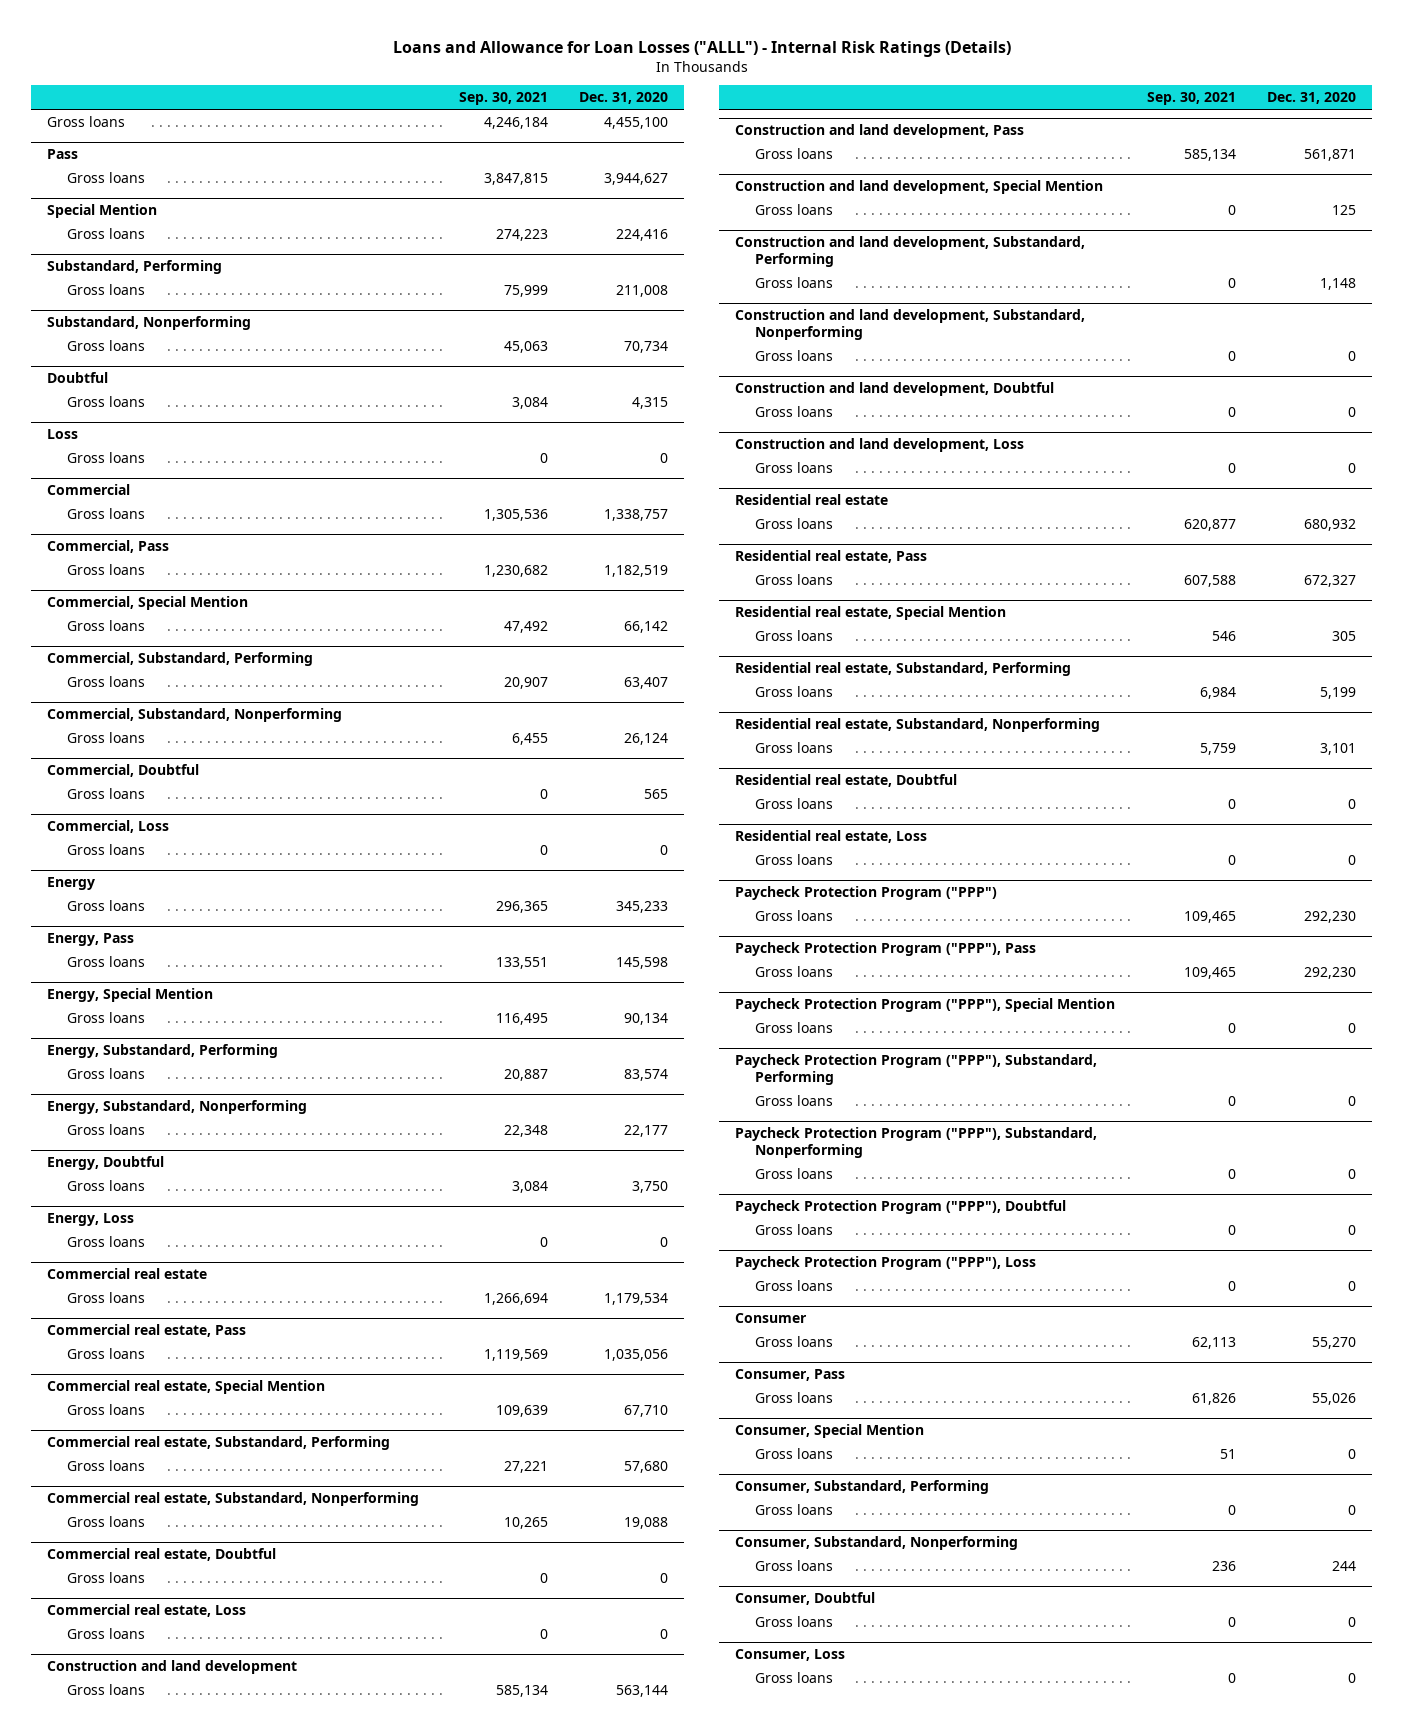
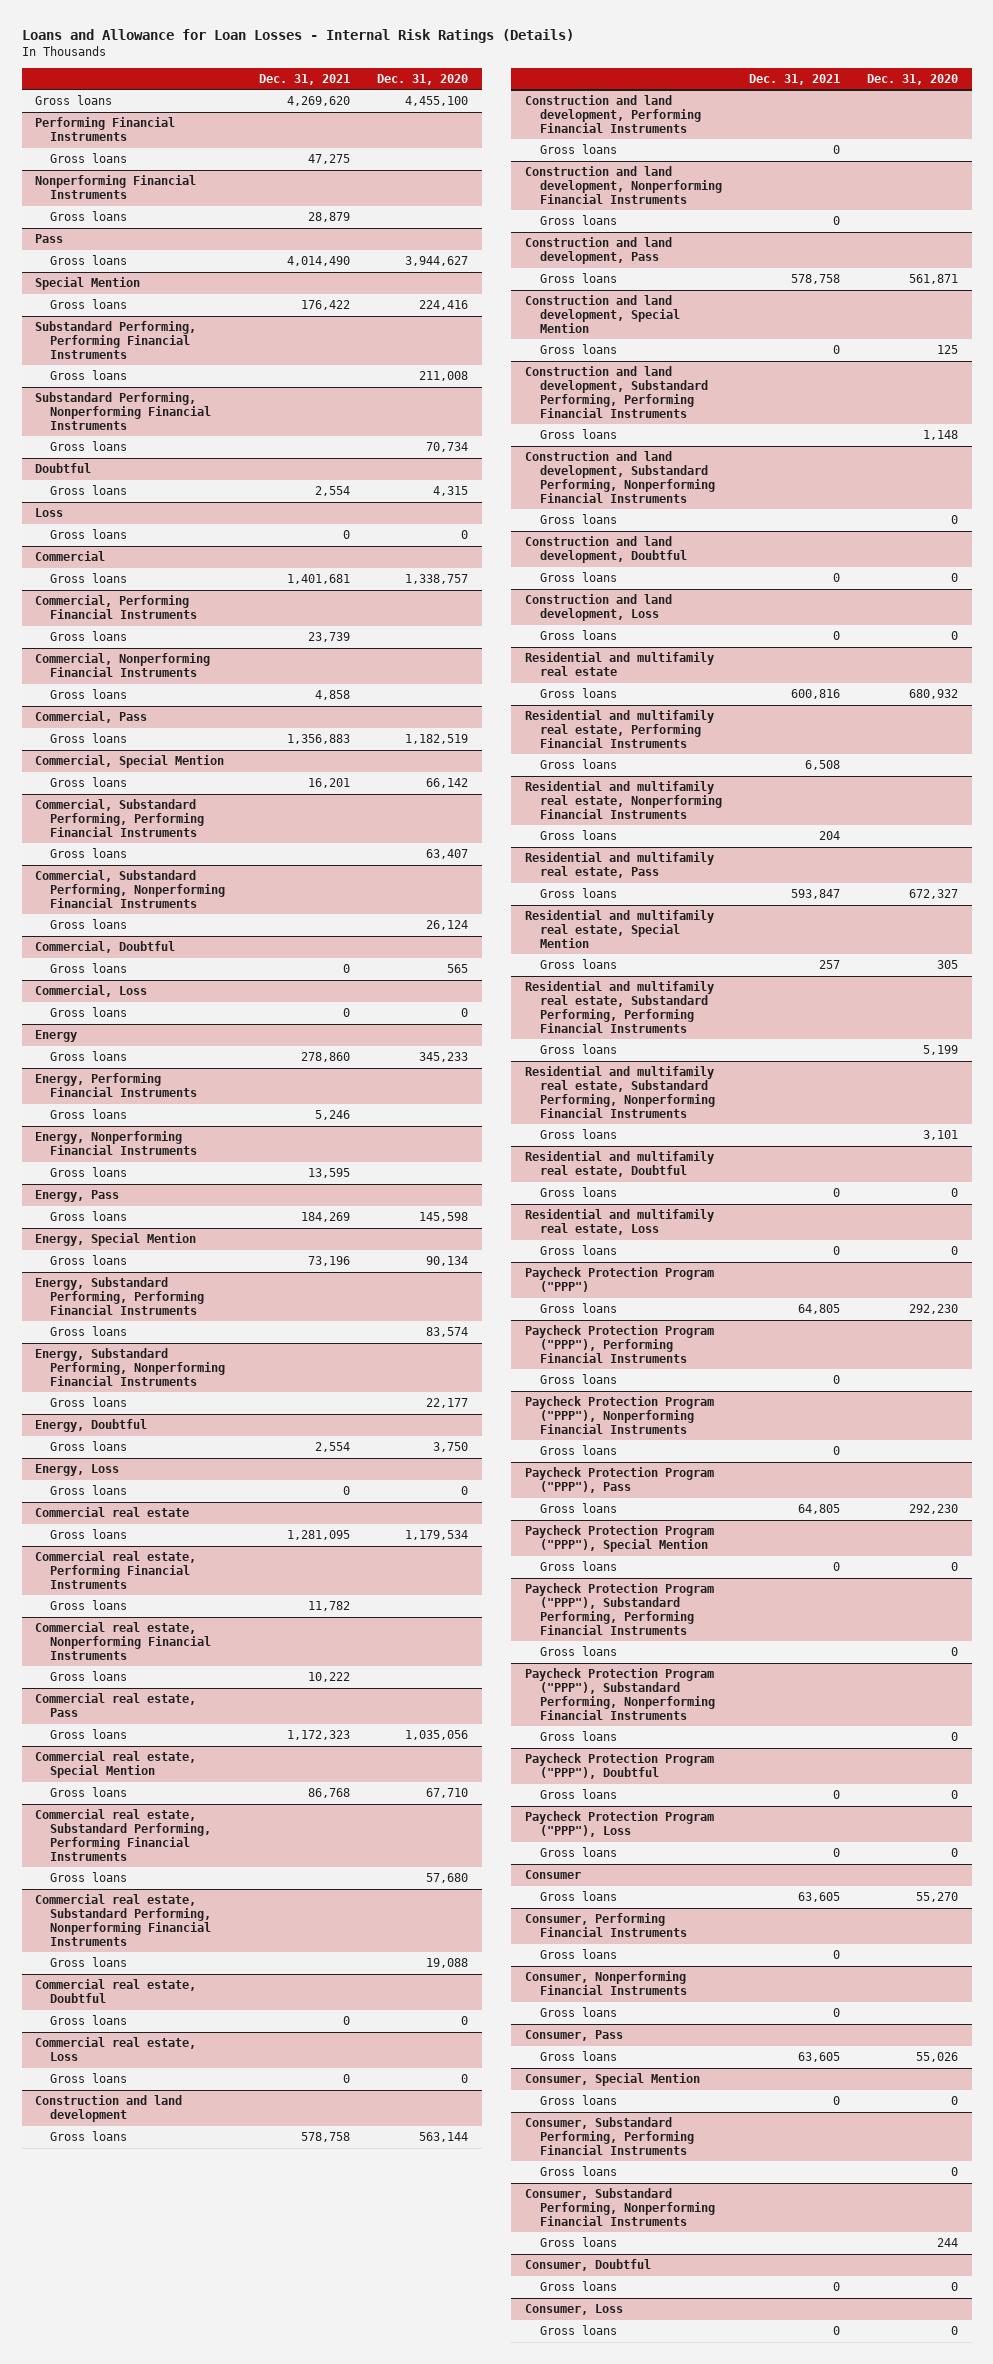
- Loans and Allowance for Loan Losses ("ALLL") - Internal Risk Ratings (Details)
+ Loans and Allowance for Loan Losses - Internal Risk Ratings (Details)
- | Sep. 30, 2021 | Dec. 31, 2020
+ | Dec. 31, 2021 | Dec. 31, 2020
+ Performing Financial Instruments
+ Gross loans | 47,275 |
+ Nonperforming Financial Instruments
+ Gross loans | 28,879 |
- Substandard, Performing
+ Substandard Performing, Performing Financial Instruments
- Substandard, Nonperforming
+ Substandard Performing, Nonperforming Financial Instruments
+ Commercial, Performing Financial Instruments
+ Gross loans | 23,739 |
+ Commercial, Nonperforming Financial Instruments
+ Gross loans | 4,858 |
- Commercial, Substandard, Performing
+ Commercial, Substandard Performing, Performing Financial Instruments
- Commercial, Substandard, Nonperforming
+ Commercial, Substandard Performing, Nonperforming Financial Instruments
+ Energy, Performing Financial Instruments
+ Gross loans | 5,246 |
+ Energy, Nonperforming Financial Instruments
+ Gross loans | 13,595 |
- Energy, Substandard, Performing
+ Energy, Substandard Performing, Performing Financial Instruments
- Energy, Substandard, Nonperforming
+ Energy, Substandard Performing, Nonperforming Financial Instruments
+ Commercial real estate, Performing Financial Instruments
+ Gross loans | 11,782 |
+ Commercial real estate, Nonperforming Financial Instruments
+ Gross loans | 10,222 |
- Commercial real estate, Substandard, Performing
+ Commercial real estate, Substandard Performing, Performing Financial Instruments
- Commercial real estate, Substandard, Nonperforming
+ Commercial real estate, Substandard Performing, Nonperforming Financial Instruments
+ Construction and land development, Performing Financial Instruments
+ Gross loans | 0 |
+ Construction and land development, Nonperforming Financial Instruments
+ Gross loans | 0 |
- Construction and land development, Substandard, Performing
+ Construction and land development, Substandard Performing, Performing Financial Instruments
- Construction and land development, Substandard, Nonperforming
+ Construction and land development, Substandard Performing, Nonperforming Financial Instruments
- Residential real estate
+ Residential and multifamily real estate
- Residential real estate, Pass
+ Residential and multifamily real estate, Performing Financial Instruments
+ Gross loans | 6,508 |
+ Residential and multifamily real estate, Nonperforming Financial Instruments
+ Gross loans | 204 |
+ Residential and multifamily real estate, Pass
- Residential real estate, Special Mention
+ Residential and multifamily real estate, Special Mention
- Residential real estate, Substandard, Performing
+ Residential and multifamily real estate, Substandard Performing, Performing Financial Instruments
- Residential real estate, Substandard, Nonperforming
+ Residential and multifamily real estate, Substandard Performing, Nonperforming Financial Instruments
- Residential real estate, Doubtful
+ Residential and multifamily real estate, Doubtful
- Residential real estate, Loss
+ Residential and multifamily real estate, Loss
+ Paycheck Protection Program ("PPP"), Performing Financial Instruments
+ Gross loans | 0 |
+ Paycheck Protection Program ("PPP"), Nonperforming Financial Instruments
+ Gross loans | 0 |
- Paycheck Protection Program ("PPP"), Substandard, Performing
+ Paycheck Protection Program ("PPP"), Substandard Performing, Performing Financial Instruments
- Paycheck Protection Program ("PPP"), Substandard, Nonperforming
+ Paycheck Protection Program ("PPP"), Substandard Performing, Nonperforming Financial Instruments
+ Consumer, Performing Financial Instruments
+ Gross loans | 0 |
+ Consumer, Nonperforming Financial Instruments
+ Gross loans | 0 |
- Consumer, Substandard, Performing
+ Consumer, Substandard Performing, Performing Financial Instruments
- Consumer, Substandard, Nonperforming
+ Consumer, Substandard Performing, Nonperforming Financial Instruments

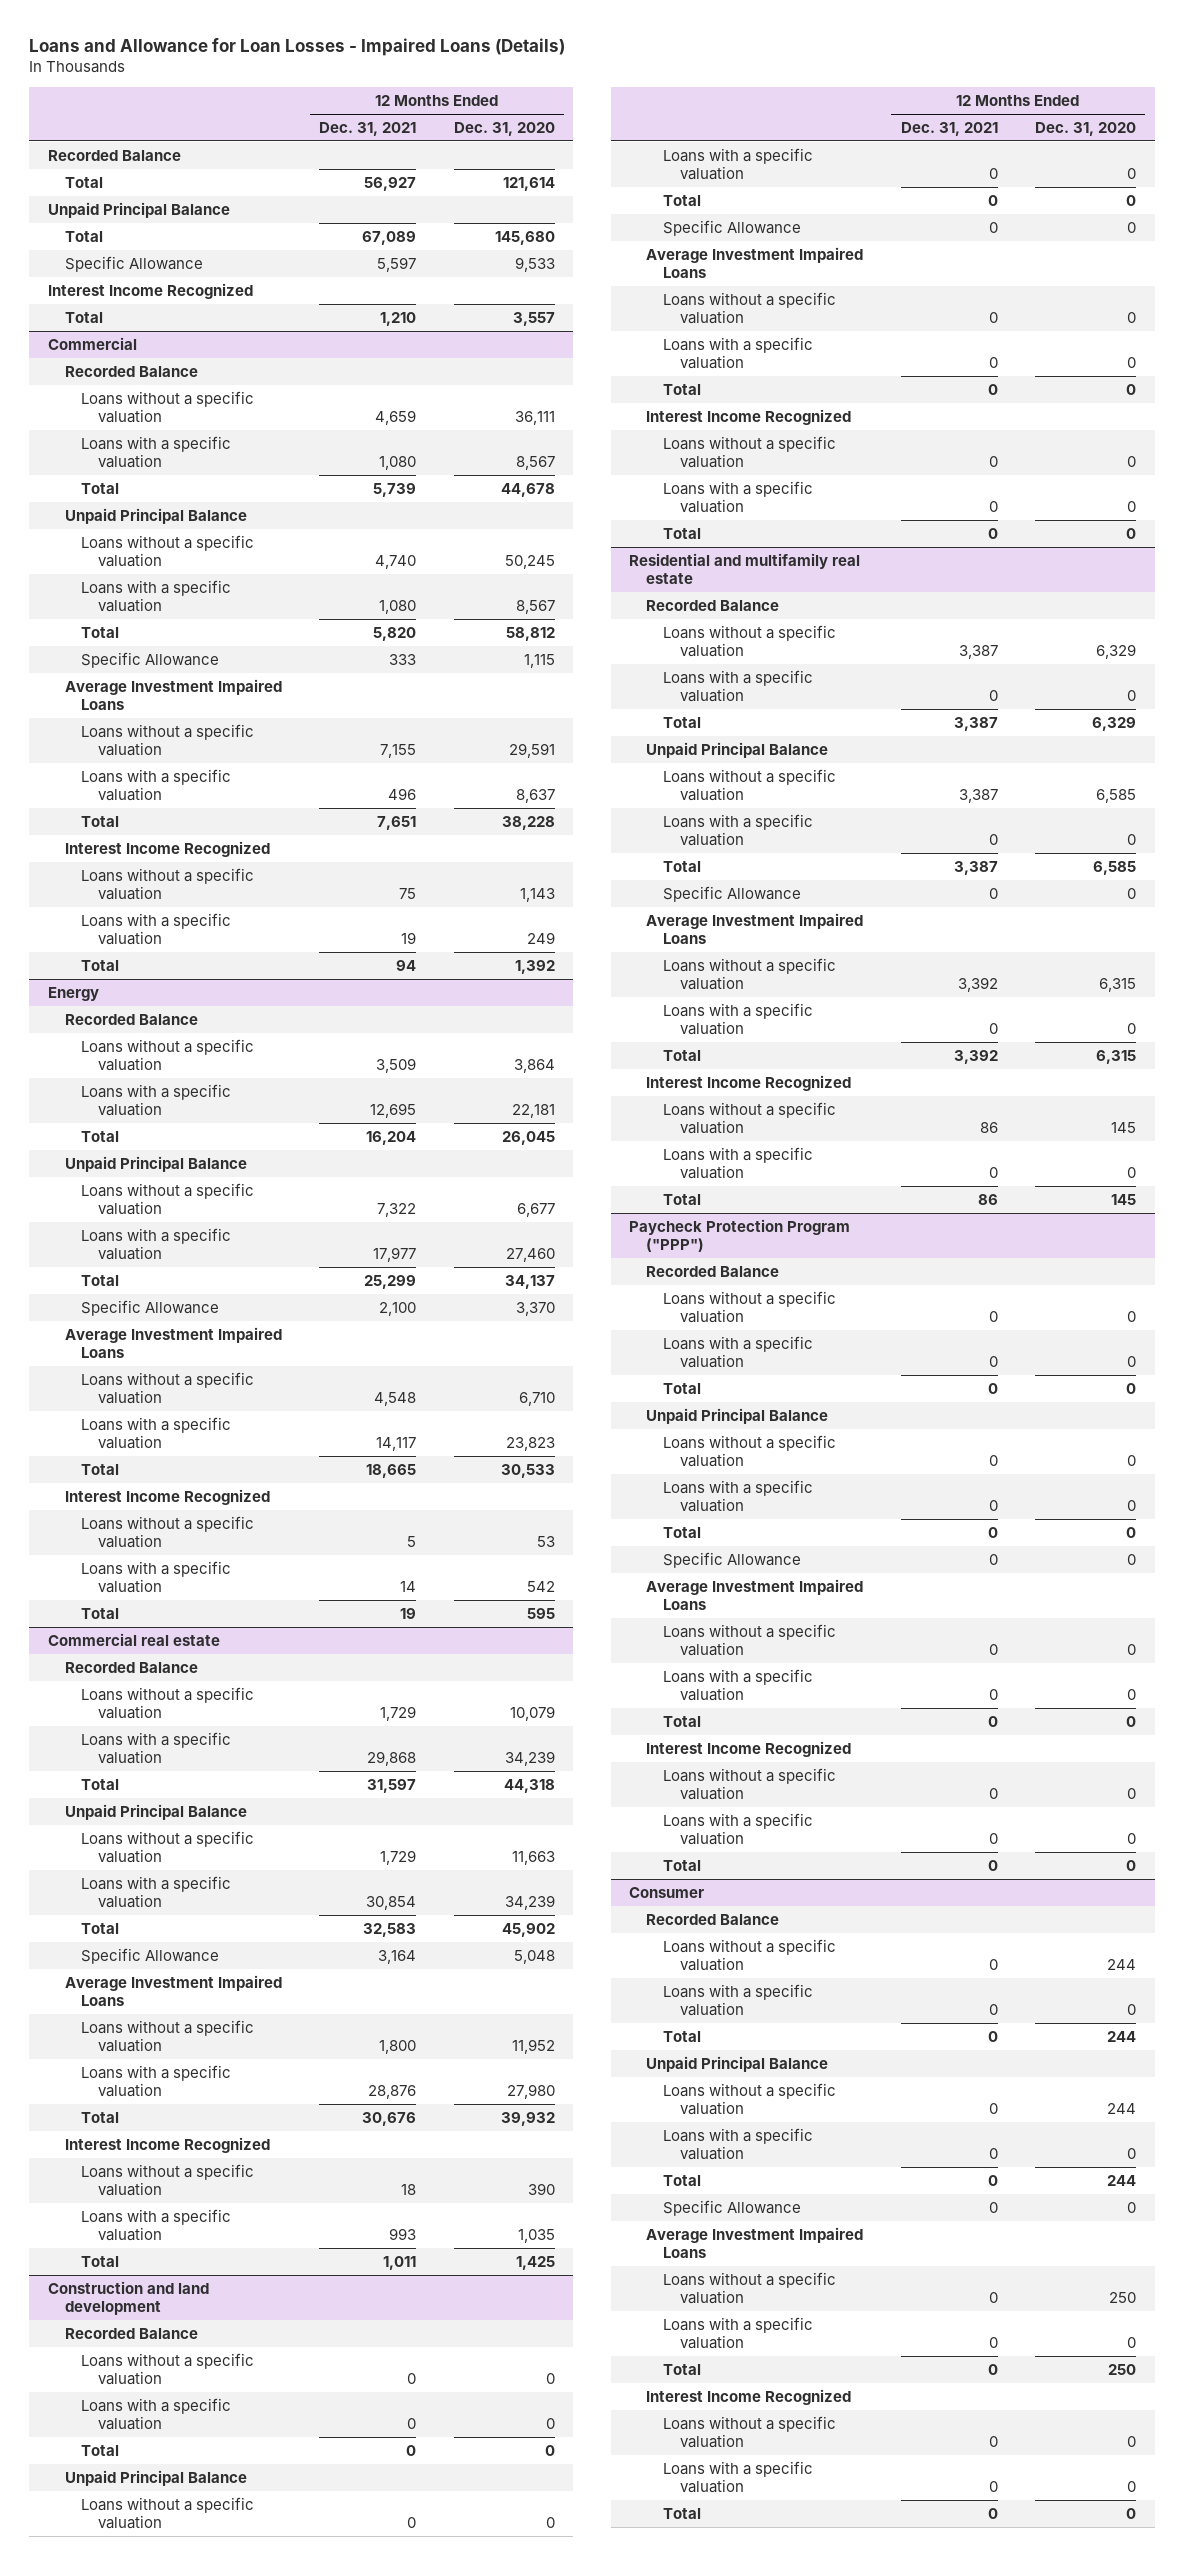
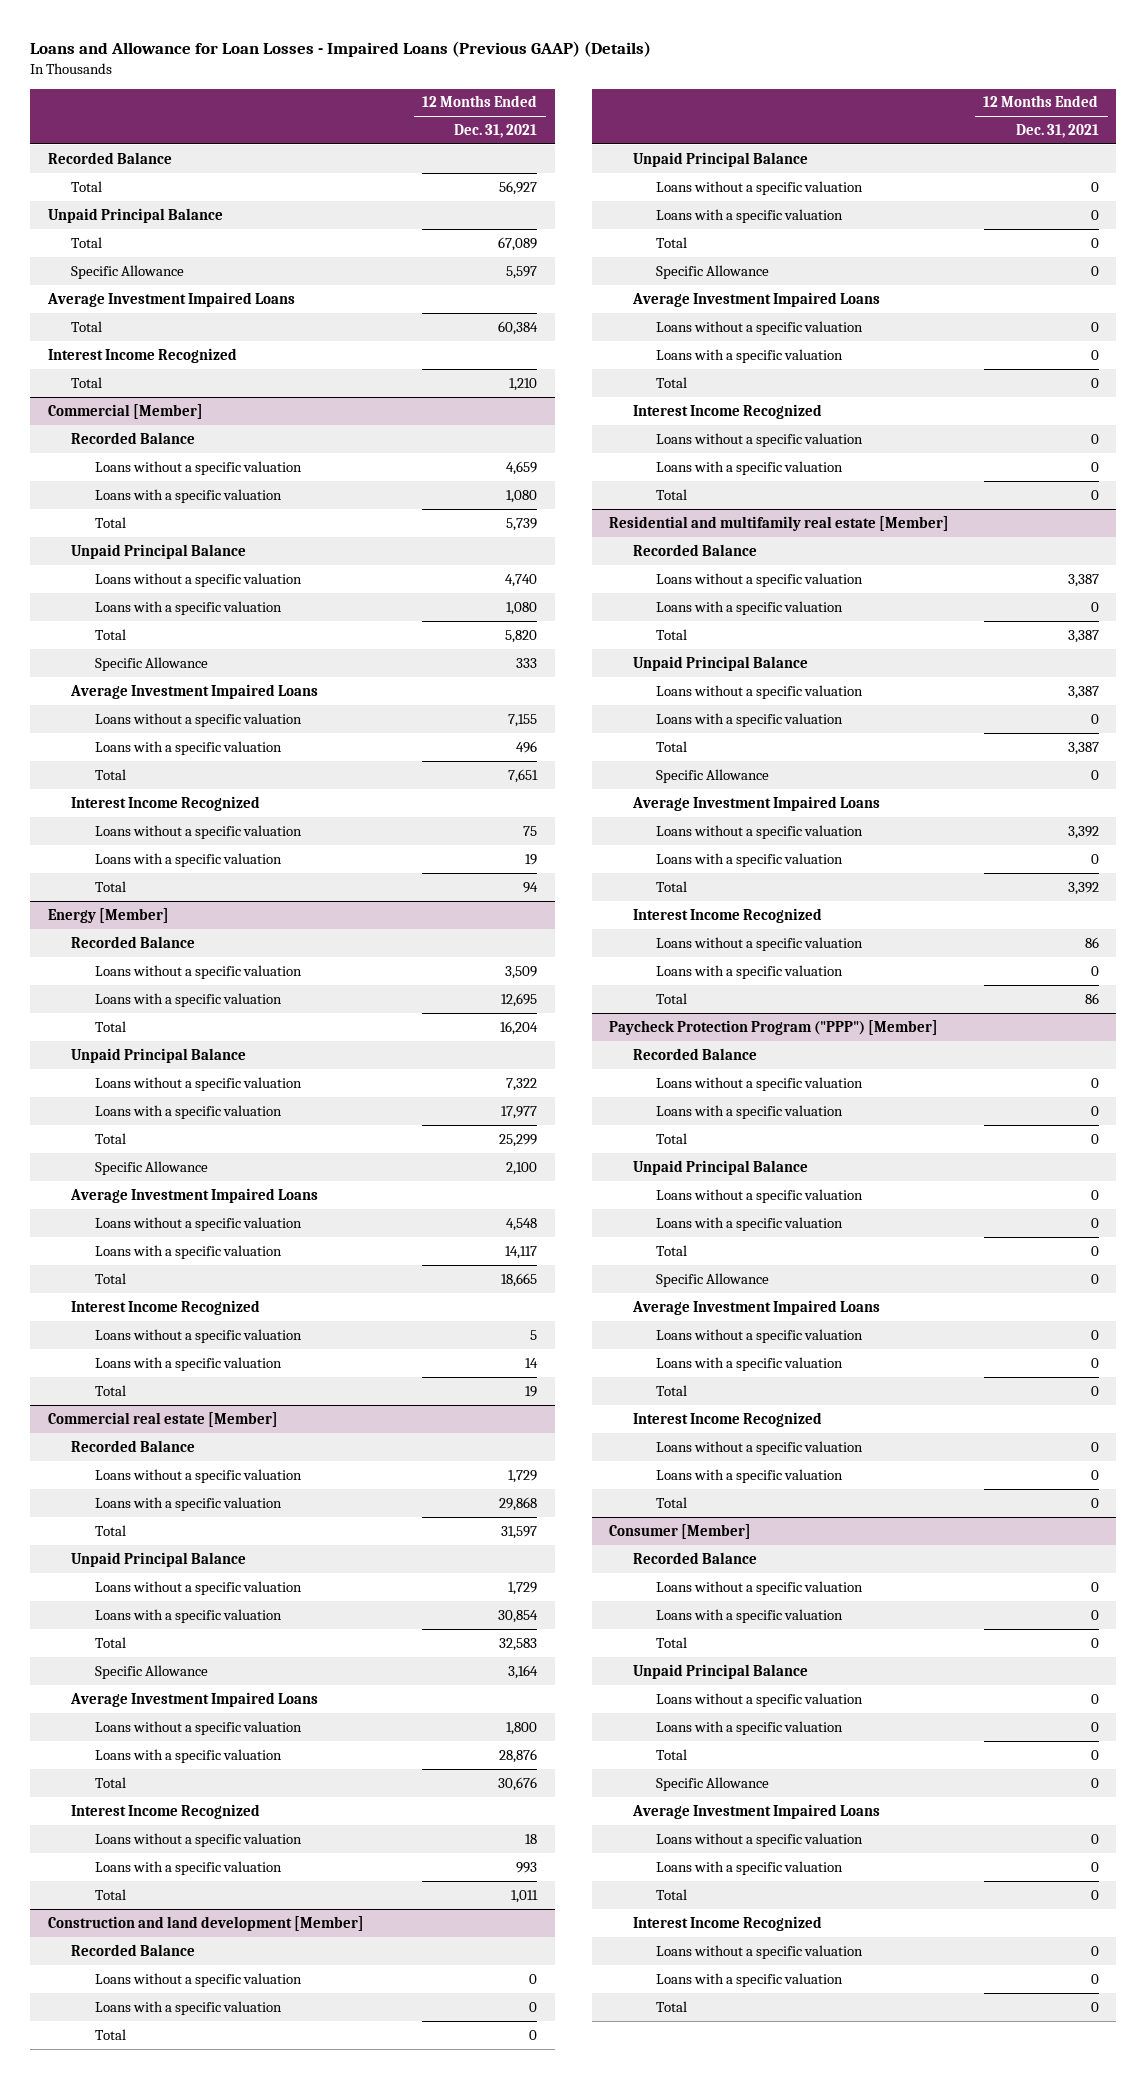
- Loans and Allowance for Loan Losses - Impaired Loans (Details)
+ Loans and Allowance for Loan Losses - Impaired Loans (Previous GAAP) (Details)
- | 12 Months Ended Dec. 31, 2021 | 12 Months Ended Dec. 31, 2020
+ | 12 Months Ended Dec. 31, 2021
+ Average Investment Impaired Loans
+ Total | 60,384
- Commercial
+ Commercial [Member]
- Energy
+ Energy [Member]
- Commercial real estate
+ Commercial real estate [Member]
- Construction and land development
+ Construction and land development [Member]
- Residential and multifamily real estate
+ Residential and multifamily real estate [Member]
- Paycheck Protection Program ("PPP")
+ Paycheck Protection Program ("PPP") [Member]
- Consumer
+ Consumer [Member]

